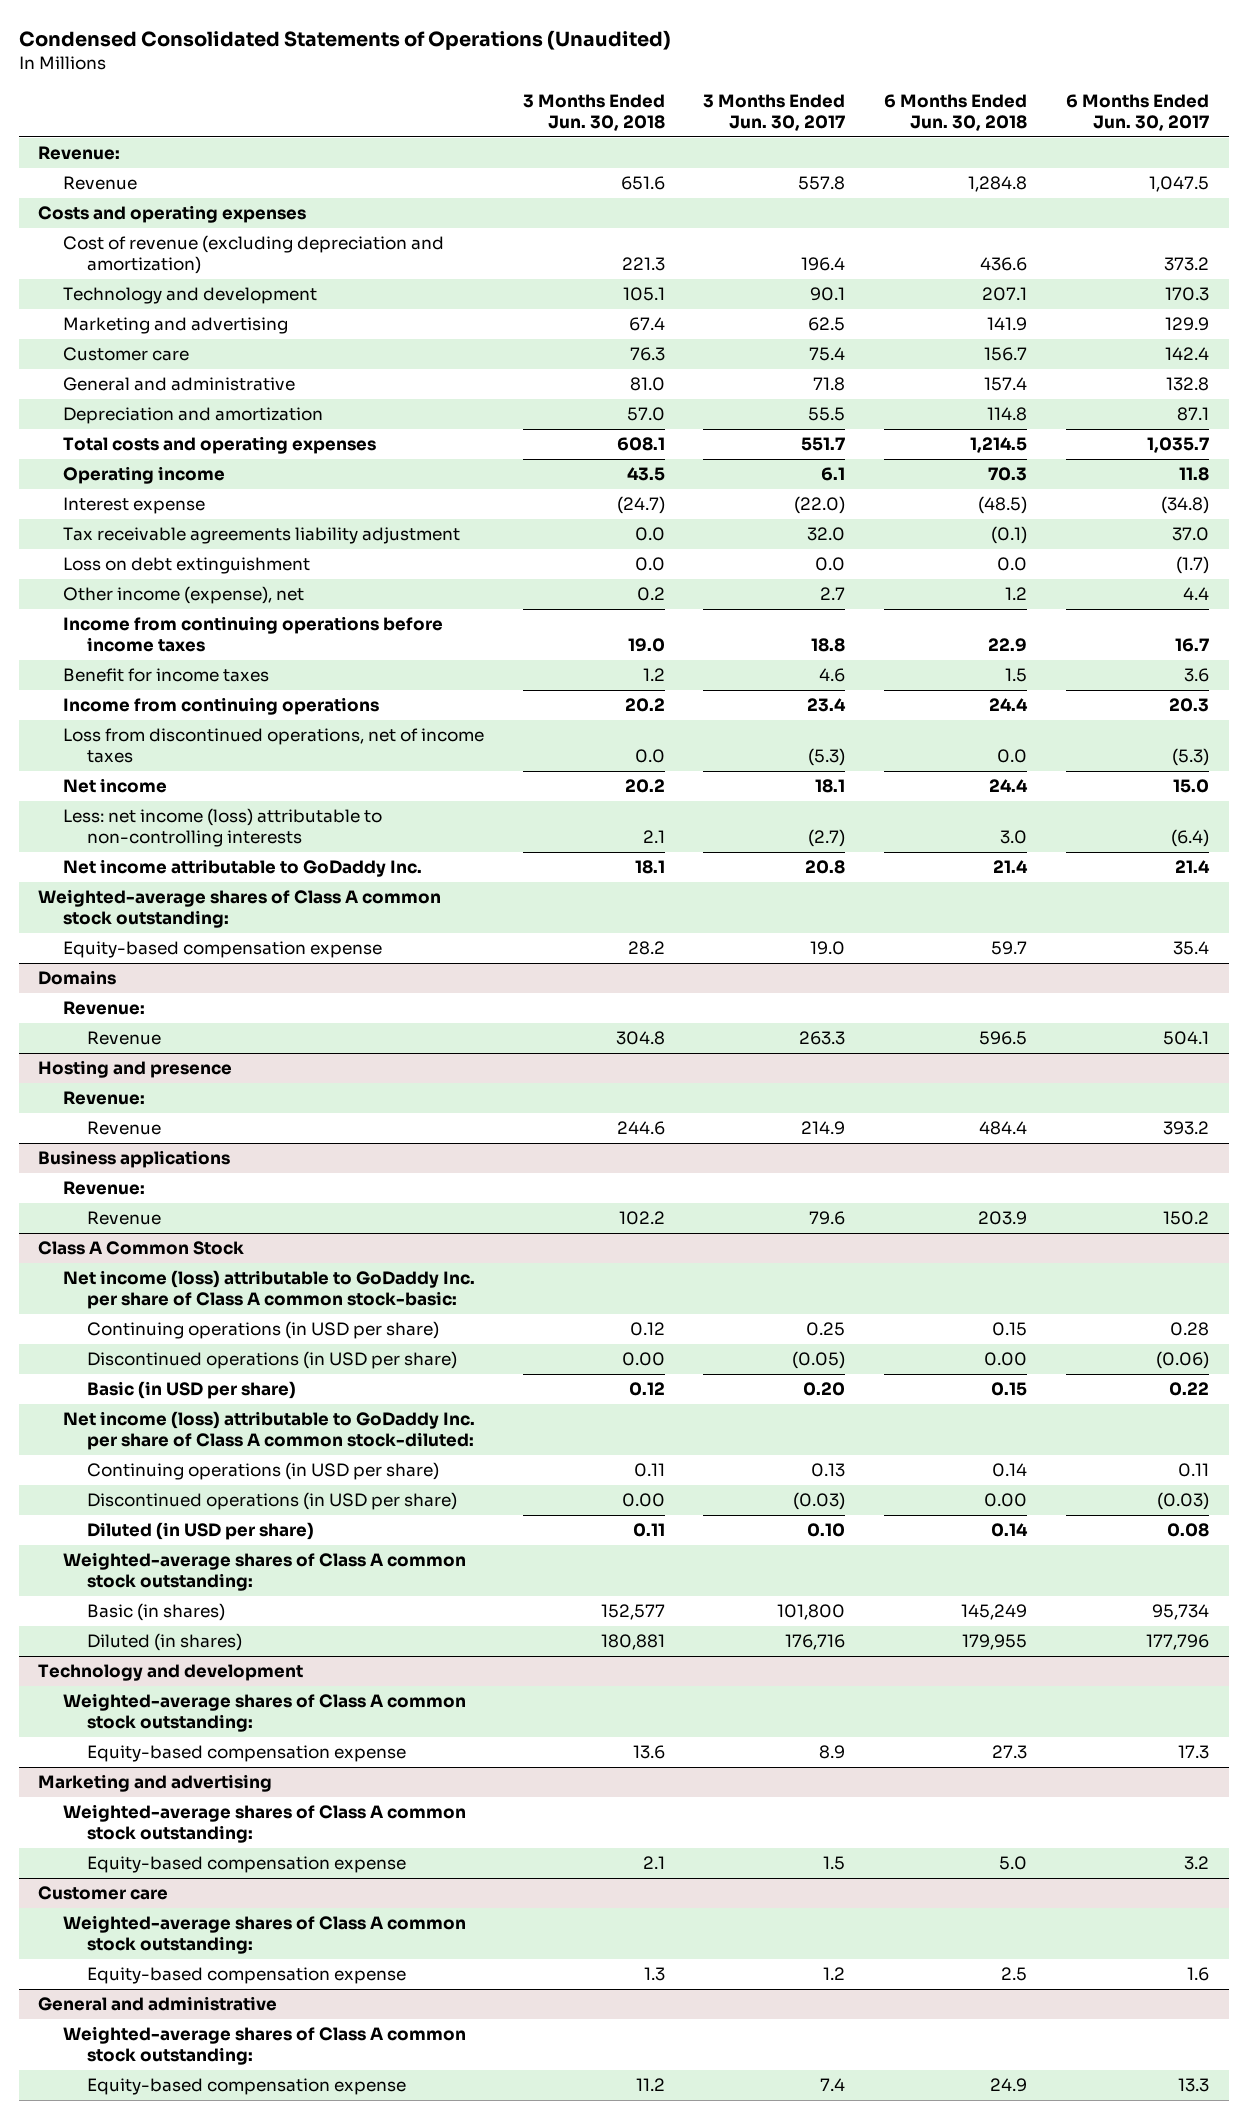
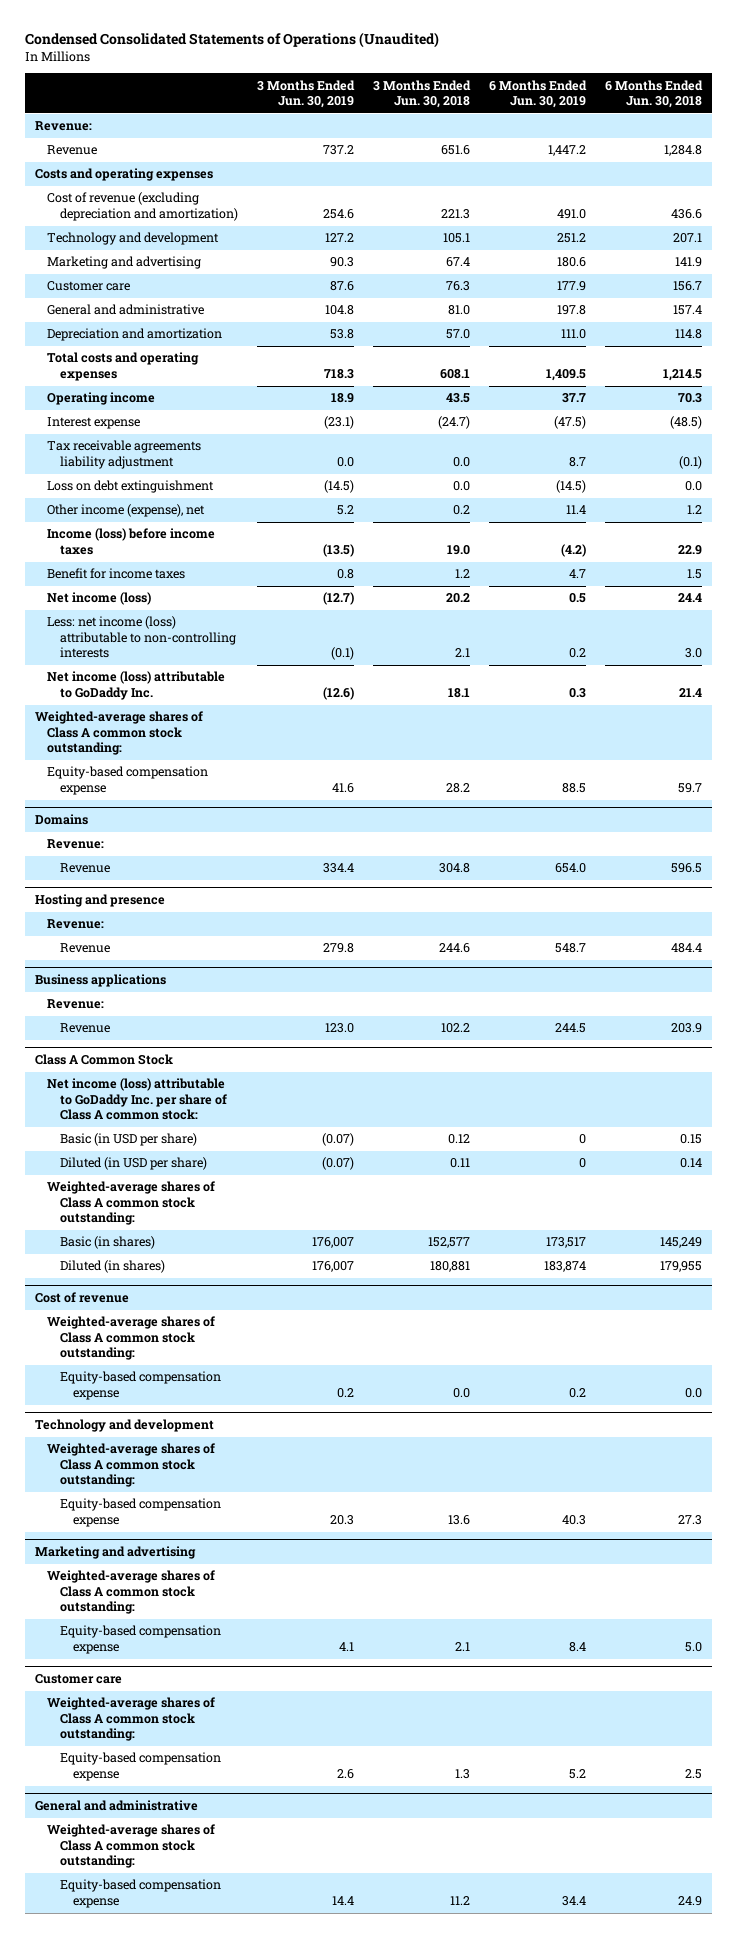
- | 3 Months Ended Jun. 30, 2018 | 3 Months Ended Jun. 30, 2017 | 6 Months Ended Jun. 30, 2018 | 6 Months Ended Jun. 30, 2017
+ | 3 Months Ended Jun. 30, 2019 | 3 Months Ended Jun. 30, 2018 | 6 Months Ended Jun. 30, 2019 | 6 Months Ended Jun. 30, 2018
- Income from continuing operations before income taxes | 19.0 | 18.8 | 22.9 | 16.7
+ Income (loss) before income taxes | (13.5) | 19.0 | (4.2) | 22.9
- Income from continuing operations | 20.2 | 23.4 | 24.4 | 20.3
- Loss from discontinued operations, net of income taxes | 0.0 | (5.3) | 0.0 | (5.3)
- Net income | 20.2 | 18.1 | 24.4 | 15.0
+ Net income (loss) | (12.7) | 20.2 | 0.5 | 24.4
- Net income attributable to GoDaddy Inc. | 18.1 | 20.8 | 21.4 | 21.4
+ Net income (loss) attributable to GoDaddy Inc. | (12.6) | 18.1 | 0.3 | 21.4
@ Class A Common Stock
- Net income (loss) attributable to GoDaddy Inc. per share of Class A common stock-basic:
- Continuing operations (in USD per share) | 0.12 | 0.25 | 0.15 | 0.28
- Discontinued operations (in USD per share) | 0.00 | (0.05) | 0.00 | (0.06)
+ Net income (loss) attributable to GoDaddy Inc. per share of Class A common stock:
- Net income (loss) attributable to GoDaddy Inc. per share of Class A common stock-diluted:
- Continuing operations (in USD per share) | 0.11 | 0.13 | 0.14 | 0.11
- Discontinued operations (in USD per share) | 0.00 | (0.03) | 0.00 | (0.03)
+ Cost of revenue
+ Weighted-average shares of Class A common stock outstanding:
+ Equity-based compensation expense | 0.2 | 0.0 | 0.2 | 0.0

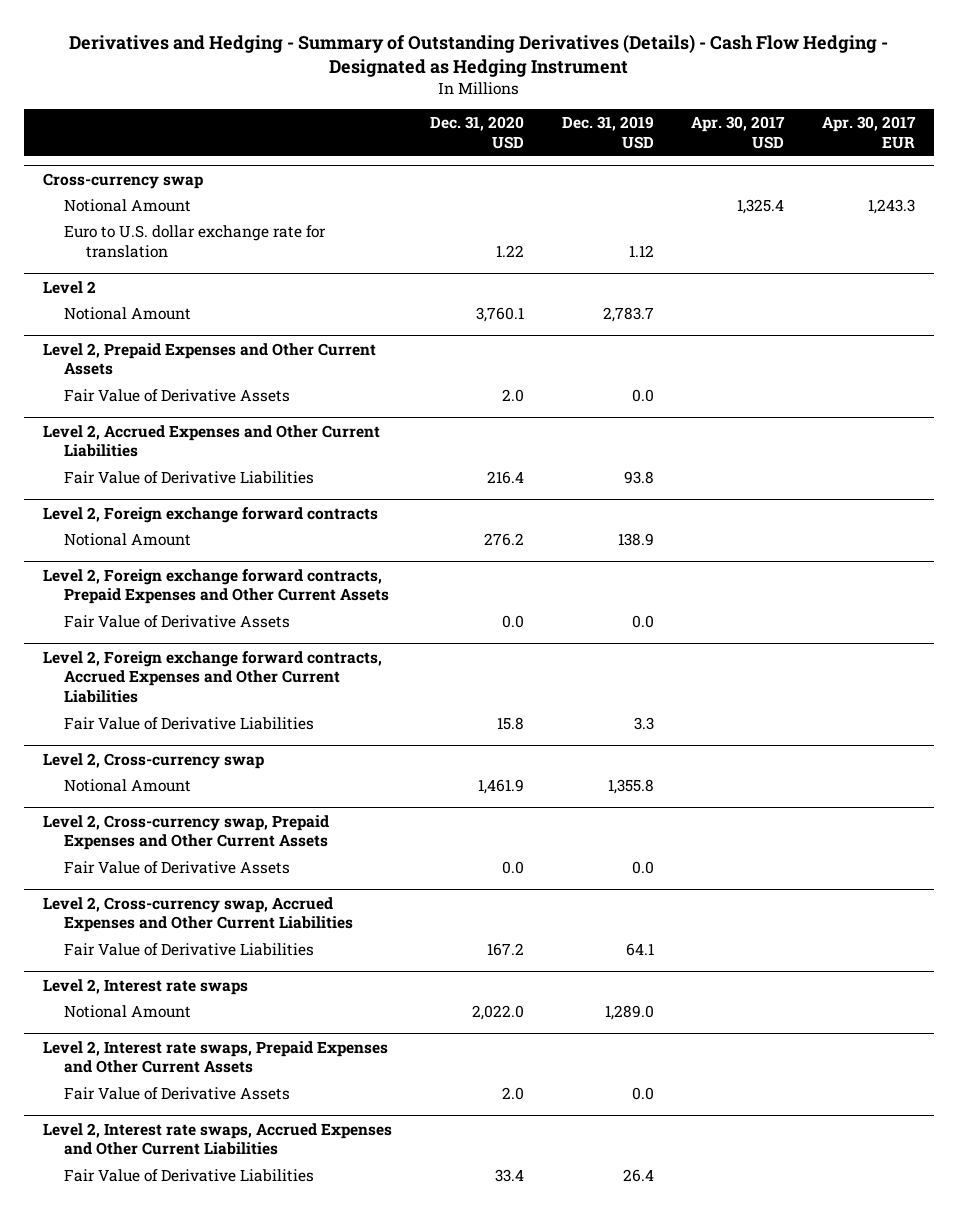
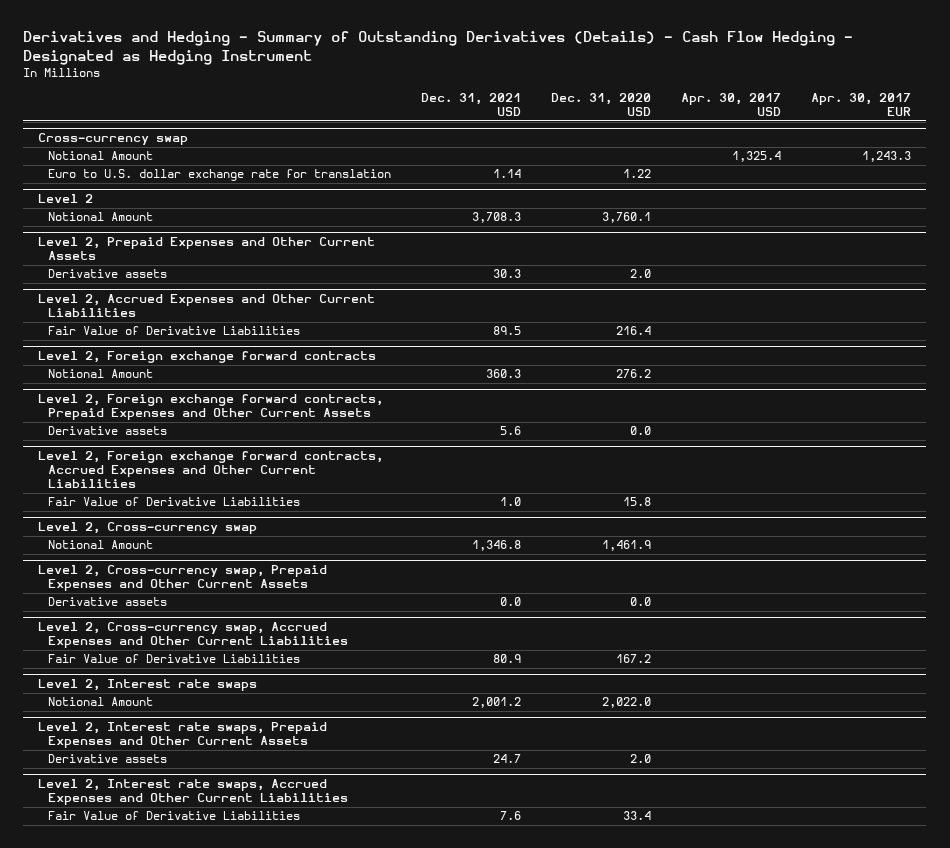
- | Dec. 31, 2020 USD | Dec. 31, 2019 USD | Apr. 30, 2017 USD | Apr. 30, 2017 EUR
+ | Dec. 31, 2021 USD | Dec. 31, 2020 USD | Apr. 30, 2017 USD | Apr. 30, 2017 EUR
@ Level 2, Prepaid Expenses and Other Current Assets
- Fair Value of Derivative Assets | 2.0 | 0.0 | |
+ Derivative assets | 30.3 | 2.0 | |
@ Level 2, Foreign exchange forward contracts, Prepaid Expenses and Other Current Assets
- Fair Value of Derivative Assets | 0.0 | 0.0 | |
+ Derivative assets | 5.6 | 0.0 | |
@ Level 2, Cross-currency swap, Prepaid Expenses and Other Current Assets
- Fair Value of Derivative Assets | 0.0 | 0.0 | |
+ Derivative assets | 0.0 | 0.0 | |
@ Level 2, Interest rate swaps, Prepaid Expenses and Other Current Assets
- Fair Value of Derivative Assets | 2.0 | 0.0 | |
+ Derivative assets | 24.7 | 2.0 | |

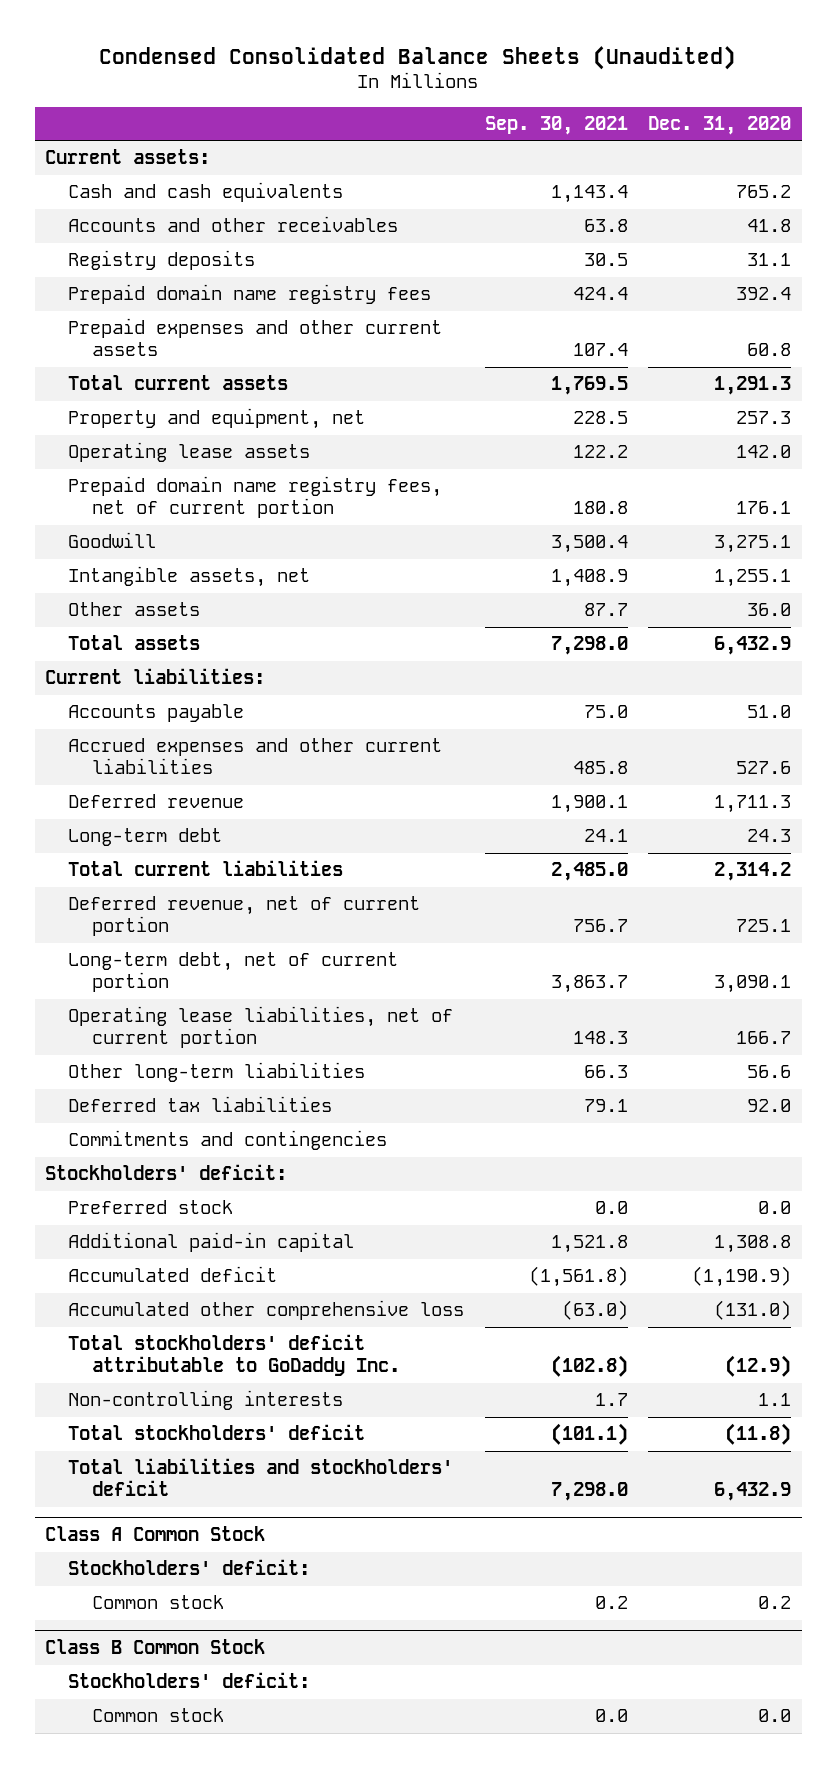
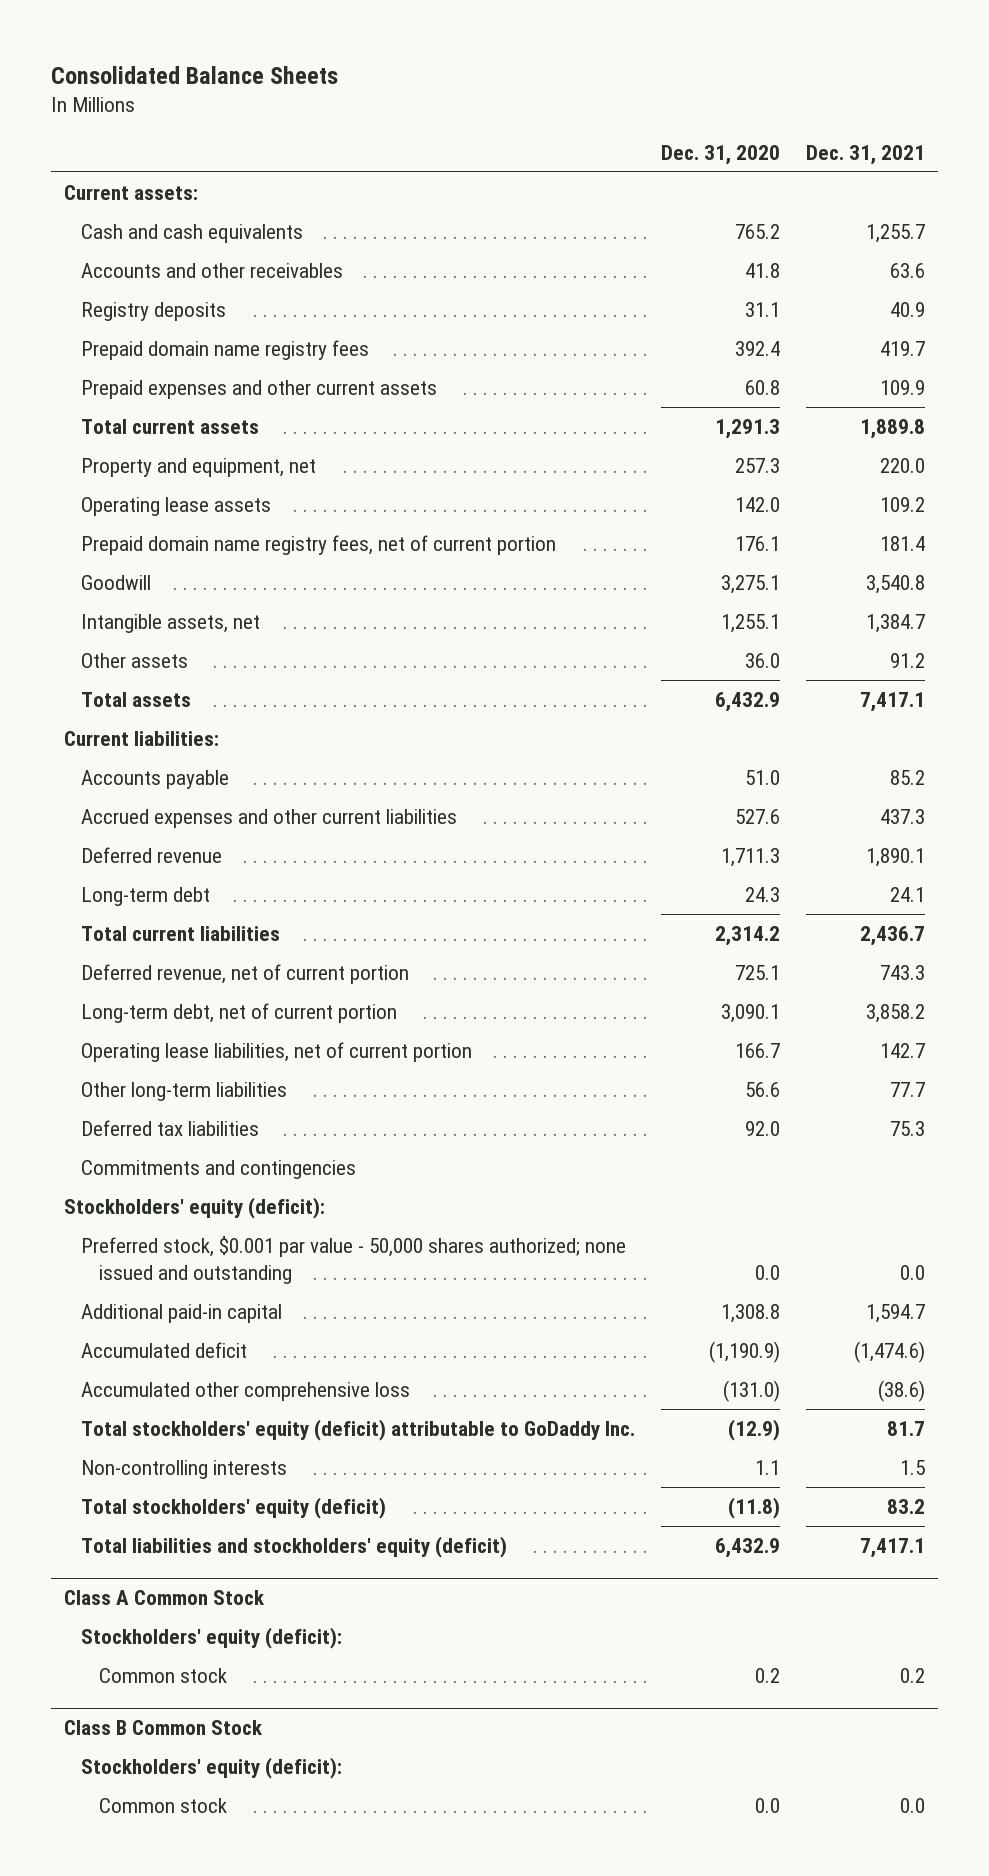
- Condensed Consolidated Balance Sheets (Unaudited)
+ Consolidated Balance Sheets
- | Sep. 30, 2021 | Dec. 31, 2020
+ | Dec. 31, 2020 | Dec. 31, 2021
- Stockholders' deficit:
- Preferred stock | 0.0 | 0.0
+ Stockholders' equity (deficit):
+ Preferred stock, $0.001 par value - 50,000 shares authorized; none issued and outstanding | 0.0 | 0.0
- Total stockholders' deficit attributable to GoDaddy Inc. | (102.8) | (12.9)
+ Total stockholders' equity (deficit) attributable to GoDaddy Inc. | (12.9) | 81.7
- Total stockholders' deficit | (101.1) | (11.8)
- Total liabilities and stockholders' deficit | 7,298.0 | 6,432.9
+ Total stockholders' equity (deficit) | (11.8) | 83.2
+ Total liabilities and stockholders' equity (deficit) | 6,432.9 | 7,417.1
@ Class A Common Stock
- Stockholders' deficit:
+ Stockholders' equity (deficit):
@ Class B Common Stock
- Stockholders' deficit:
+ Stockholders' equity (deficit):

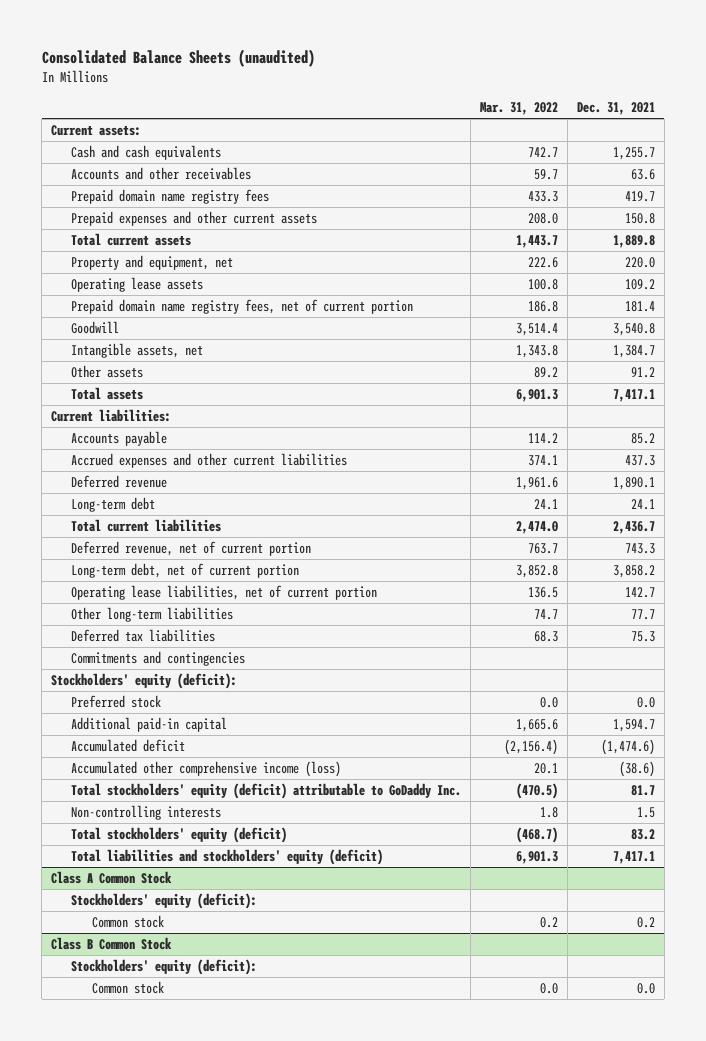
- Consolidated Balance Sheets
+ Consolidated Balance Sheets (unaudited)
- | Dec. 31, 2020 | Dec. 31, 2021
+ | Mar. 31, 2022 | Dec. 31, 2021
- Registry deposits | 31.1 | 40.9
- Prepaid expenses and other current assets | 60.8 | 109.9
+ Prepaid expenses and other current assets | 208.0 | 150.8
- Preferred stock, $0.001 par value - 50,000 shares authorized; none issued and outstanding | 0.0 | 0.0
+ Preferred stock | 0.0 | 0.0
- Accumulated other comprehensive loss | (131.0) | (38.6)
+ Accumulated other comprehensive income (loss) | 20.1 | (38.6)

